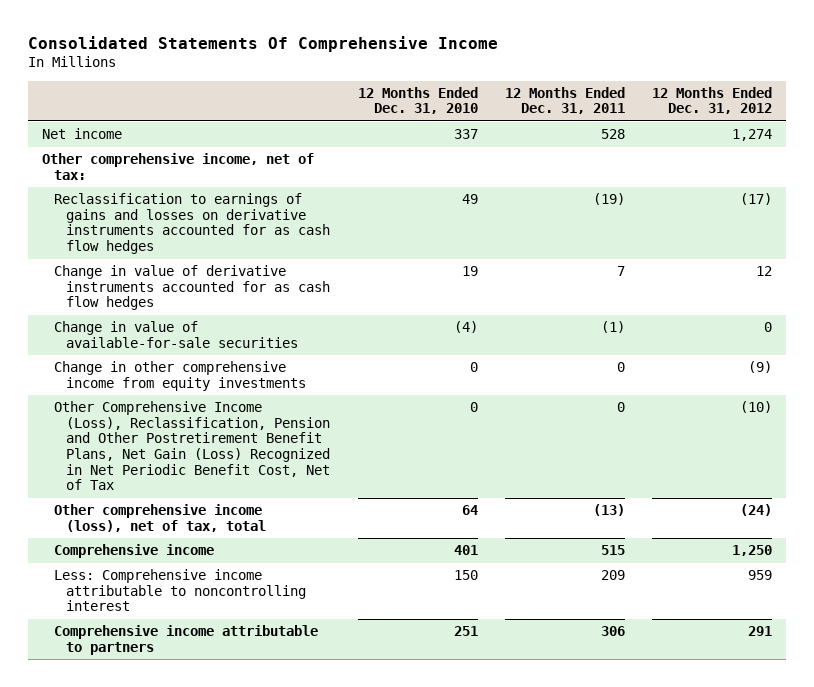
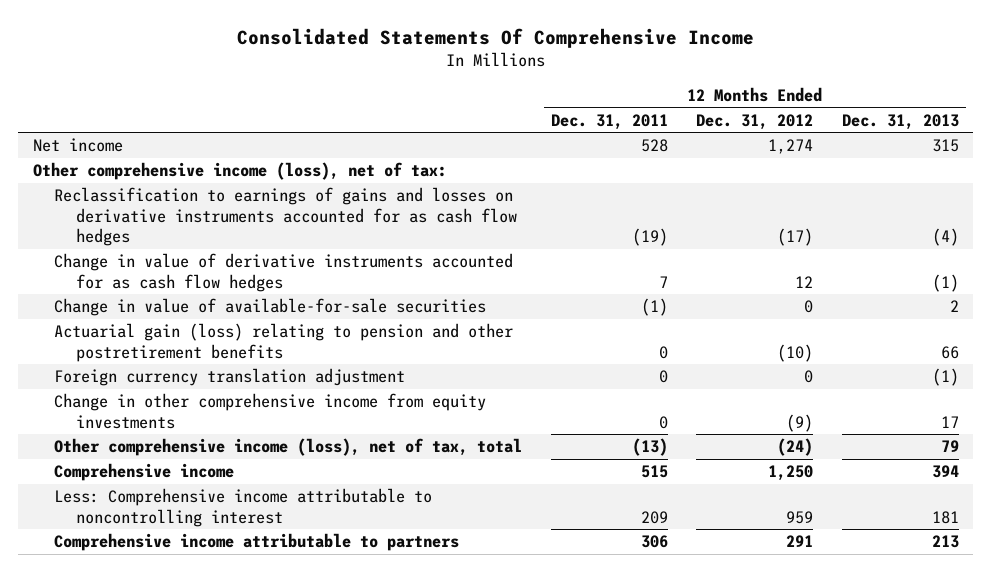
- | 12 Months Ended Dec. 31, 2010 | 12 Months Ended Dec. 31, 2011 | 12 Months Ended Dec. 31, 2012
+ | 12 Months Ended Dec. 31, 2011 | 12 Months Ended Dec. 31, 2012 | 12 Months Ended Dec. 31, 2013
- Other comprehensive income, net of tax:
+ Other comprehensive income (loss), net of tax:
+ Actuarial gain (loss) relating to pension and other postretirement benefits | 0 | (10) | 66
+ Foreign currency translation adjustment | 0 | 0 | (1)
- Other Comprehensive Income (Loss), Reclassification, Pension and Other Postretirement Benefit Plans, Net Gain (Loss) Recognized in Net Periodic Benefit Cost, Net of Tax | 0 | 0 | (10)

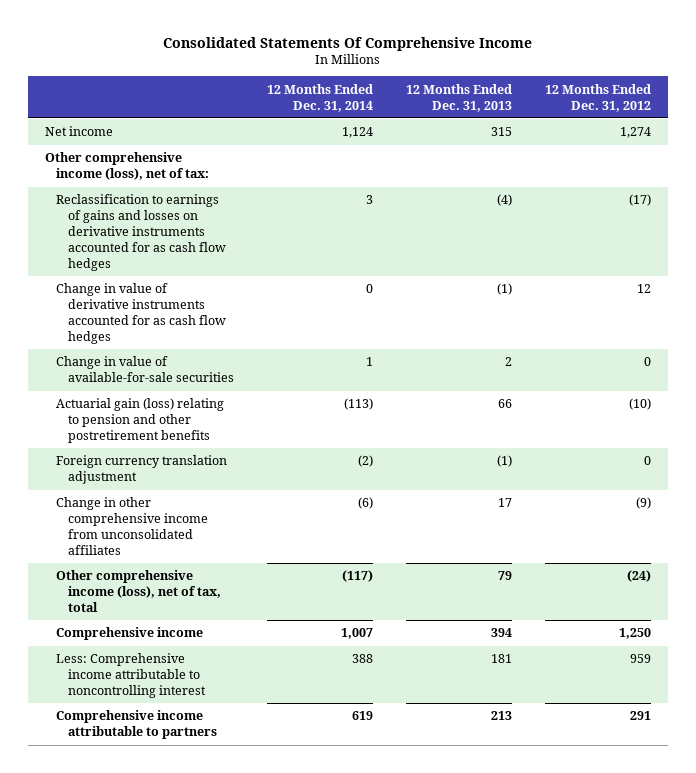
- | 12 Months Ended Dec. 31, 2011 | 12 Months Ended Dec. 31, 2012 | 12 Months Ended Dec. 31, 2013
+ | 12 Months Ended Dec. 31, 2014 | 12 Months Ended Dec. 31, 2013 | 12 Months Ended Dec. 31, 2012
- Change in other comprehensive income from equity investments | 0 | (9) | 17
+ Change in other comprehensive income from unconsolidated affiliates | (6) | 17 | (9)

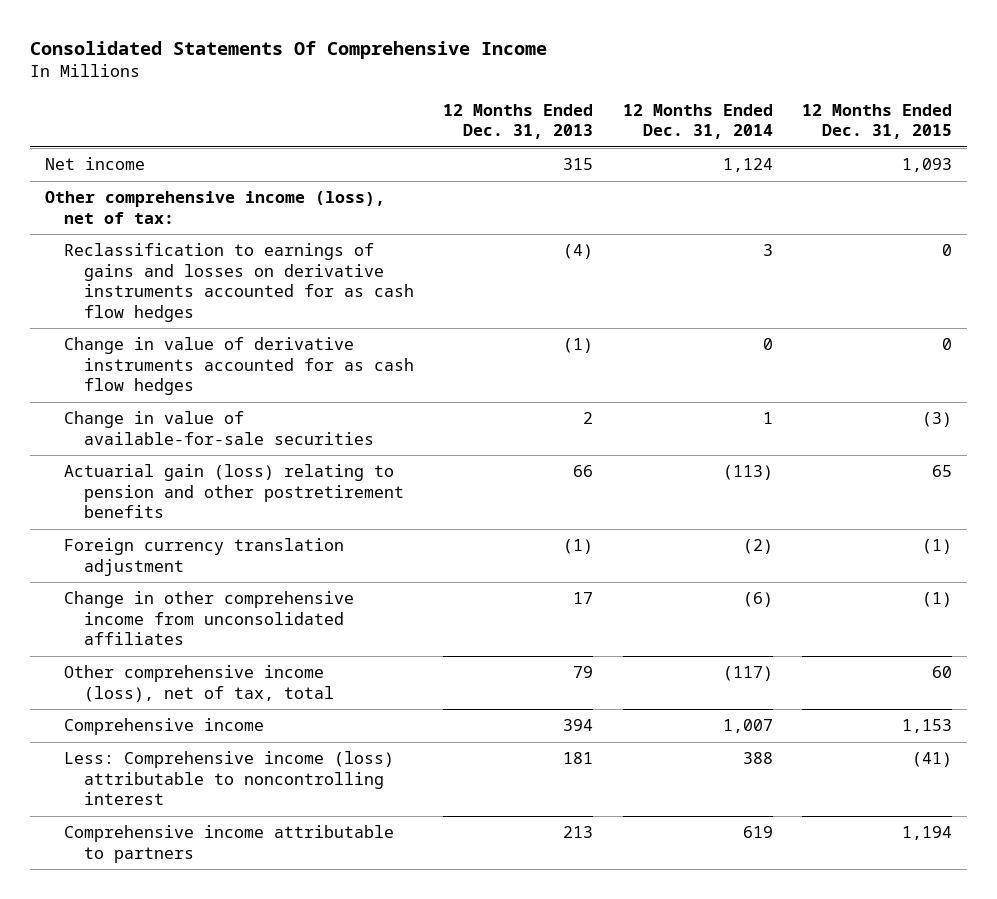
- | 12 Months Ended Dec. 31, 2014 | 12 Months Ended Dec. 31, 2013 | 12 Months Ended Dec. 31, 2012
+ | 12 Months Ended Dec. 31, 2013 | 12 Months Ended Dec. 31, 2014 | 12 Months Ended Dec. 31, 2015
- Less: Comprehensive income attributable to noncontrolling interest | 388 | 181 | 959
+ Less: Comprehensive income (loss) attributable to noncontrolling interest | 181 | 388 | (41)

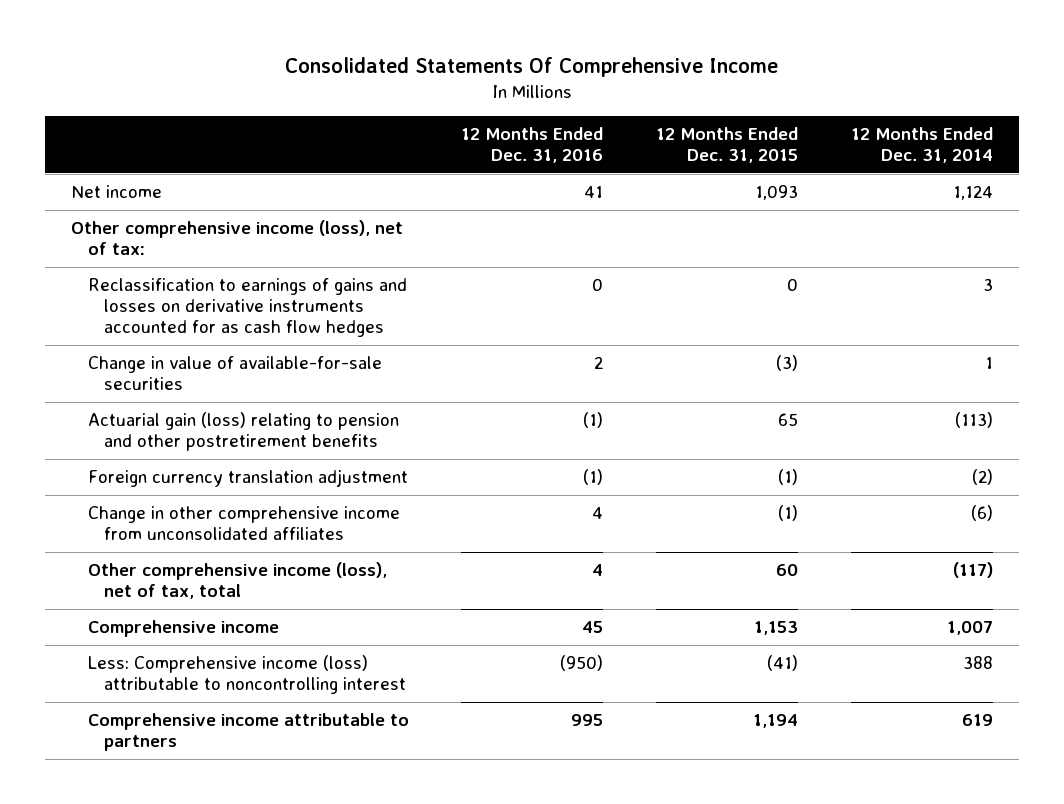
- | 12 Months Ended Dec. 31, 2013 | 12 Months Ended Dec. 31, 2014 | 12 Months Ended Dec. 31, 2015
+ | 12 Months Ended Dec. 31, 2016 | 12 Months Ended Dec. 31, 2015 | 12 Months Ended Dec. 31, 2014
- Change in value of derivative instruments accounted for as cash flow hedges | (1) | 0 | 0

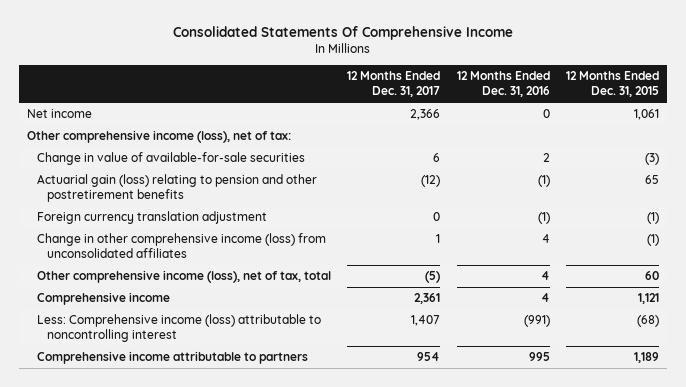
- | 12 Months Ended Dec. 31, 2016 | 12 Months Ended Dec. 31, 2015 | 12 Months Ended Dec. 31, 2014
+ | 12 Months Ended Dec. 31, 2017 | 12 Months Ended Dec. 31, 2016 | 12 Months Ended Dec. 31, 2015
- Net income | 41 | 1,093 | 1,124
+ Net income | 2,366 | 0 | 1,061
- Reclassification to earnings of gains and losses on derivative instruments accounted for as cash flow hedges | 0 | 0 | 3
- Change in other comprehensive income from unconsolidated affiliates | 4 | (1) | (6)
+ Change in other comprehensive income (loss) from unconsolidated affiliates | 1 | 4 | (1)
- Comprehensive income | 45 | 1,153 | 1,007
- Less: Comprehensive income (loss) attributable to noncontrolling interest | (950) | (41) | 388
- Comprehensive income attributable to partners | 995 | 1,194 | 619
+ Comprehensive income | 2,361 | 4 | 1,121
+ Less: Comprehensive income (loss) attributable to noncontrolling interest | 1,407 | (991) | (68)
+ Comprehensive income attributable to partners | 954 | 995 | 1,189

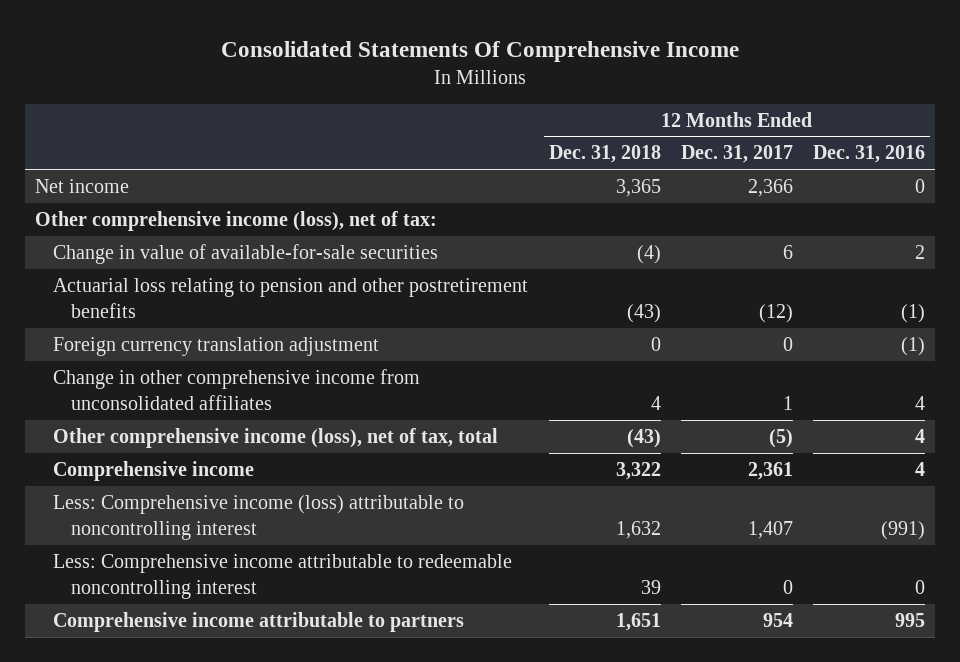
- | 12 Months Ended Dec. 31, 2017 | 12 Months Ended Dec. 31, 2016 | 12 Months Ended Dec. 31, 2015
+ | 12 Months Ended Dec. 31, 2018 | 12 Months Ended Dec. 31, 2017 | 12 Months Ended Dec. 31, 2016
- Actuarial gain (loss) relating to pension and other postretirement benefits | (12) | (1) | 65
+ Actuarial loss relating to pension and other postretirement benefits | (43) | (12) | (1)
- Change in other comprehensive income (loss) from unconsolidated affiliates | 1 | 4 | (1)
+ Change in other comprehensive income from unconsolidated affiliates | 4 | 1 | 4
+ Less: Comprehensive income attributable to redeemable noncontrolling interest | 39 | 0 | 0

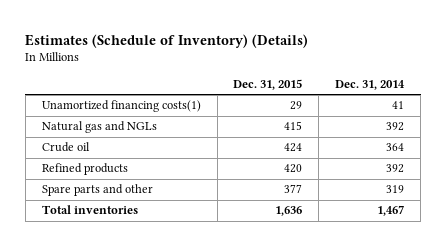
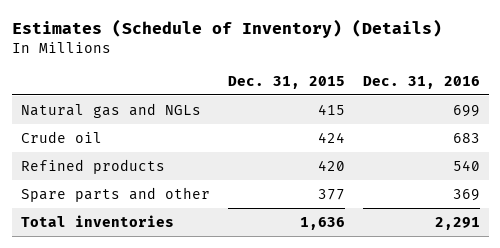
- | Dec. 31, 2015 | Dec. 31, 2014
+ | Dec. 31, 2015 | Dec. 31, 2016
- Unamortized financing costs(1) | 29 | 41

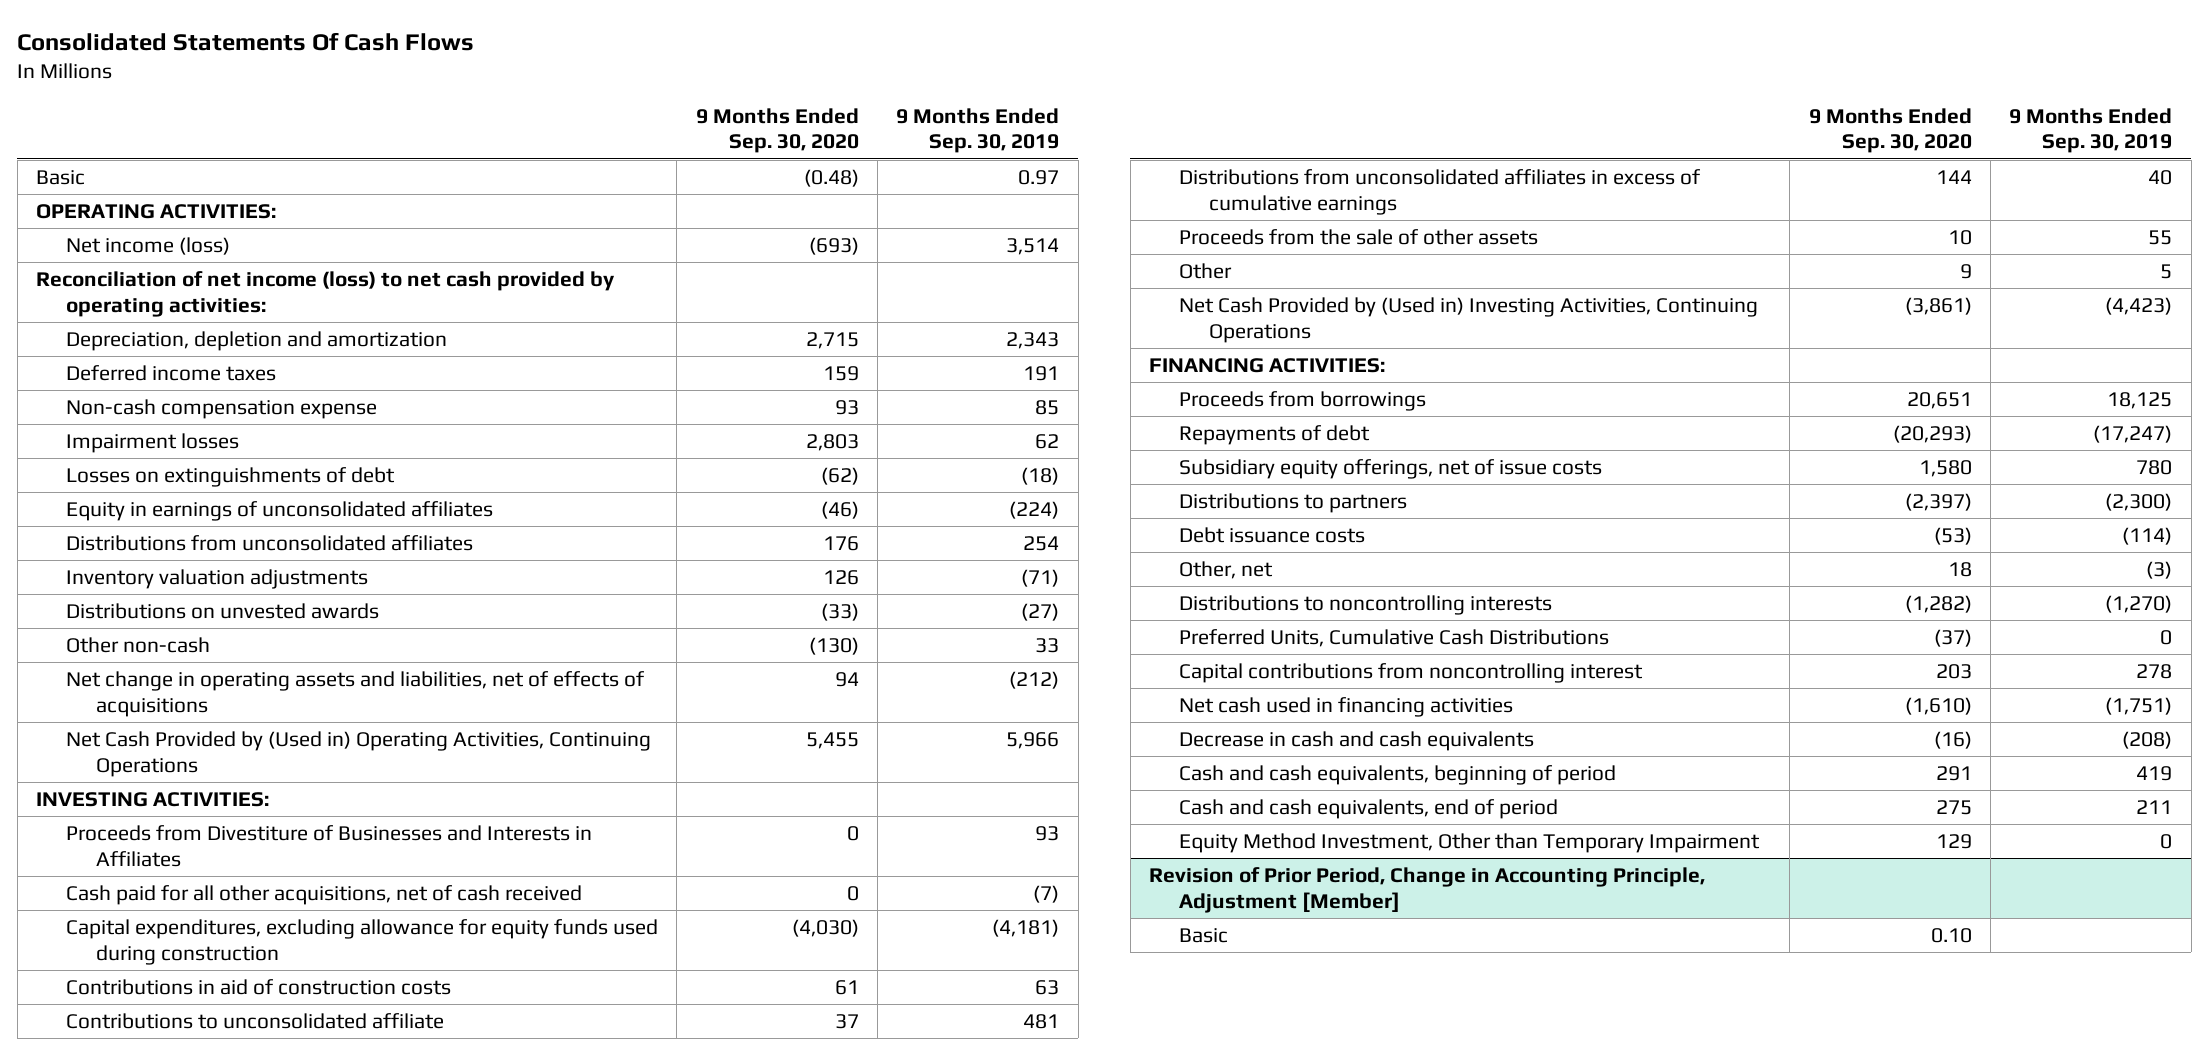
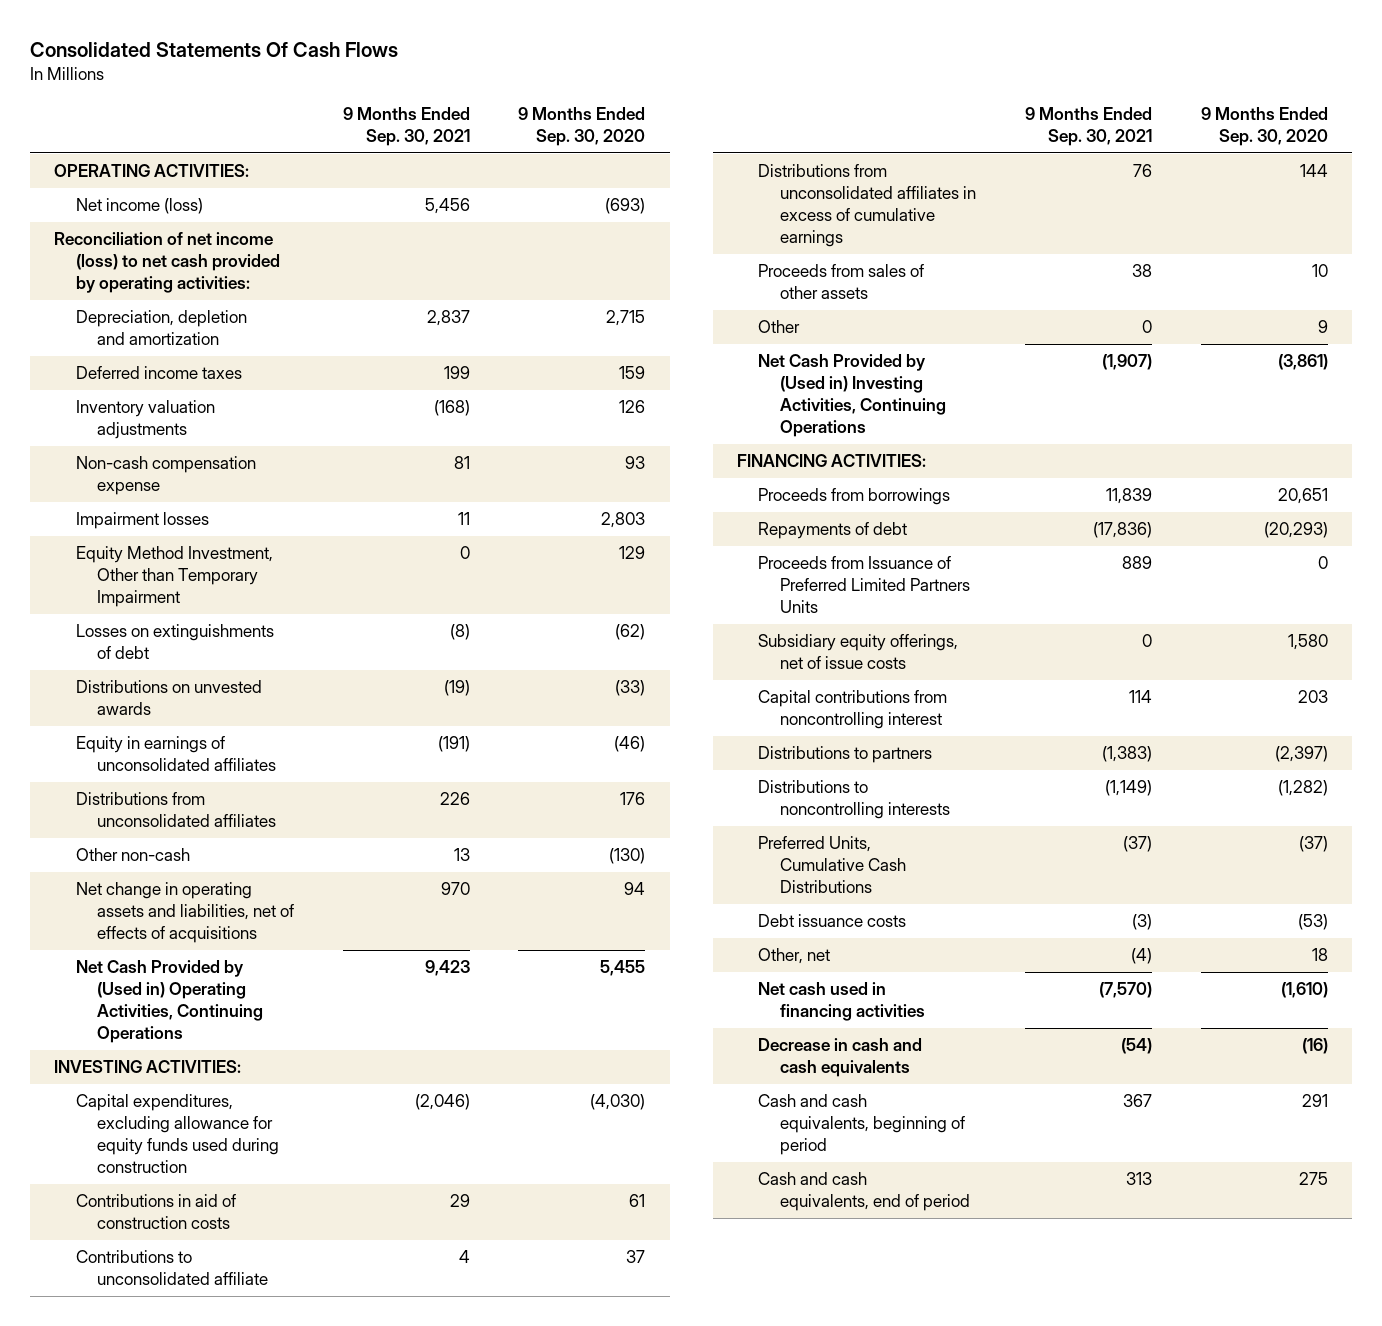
- | 9 Months Ended Sep. 30, 2020 | 9 Months Ended Sep. 30, 2019
+ | 9 Months Ended Sep. 30, 2021 | 9 Months Ended Sep. 30, 2020
- Basic | (0.48) | 0.97
moved up: Inventory valuation adjustments | (168) | 126
moved up: Equity Method Investment, Other than Temporary Impairment | 0 | 129
moved up: Distributions on unvested awards | (19) | (33)
- Proceeds from Divestiture of Businesses and Interests in Affiliates | 0 | 93
- Cash paid for all other acquisitions, net of cash received | 0 | (7)
- Proceeds from the sale of other assets | 10 | 55
+ Proceeds from sales of other assets | 38 | 10
+ Proceeds from Issuance of Preferred Limited Partners Units | 889 | 0
moved up: Capital contributions from noncontrolling interest | 114 | 203
moved down: Debt issuance costs | (3) | (53)
moved down: Other, net | (4) | 18
- Revision of Prior Period, Change in Accounting Principle, Adjustment [Member]
- Basic | 0.10 |

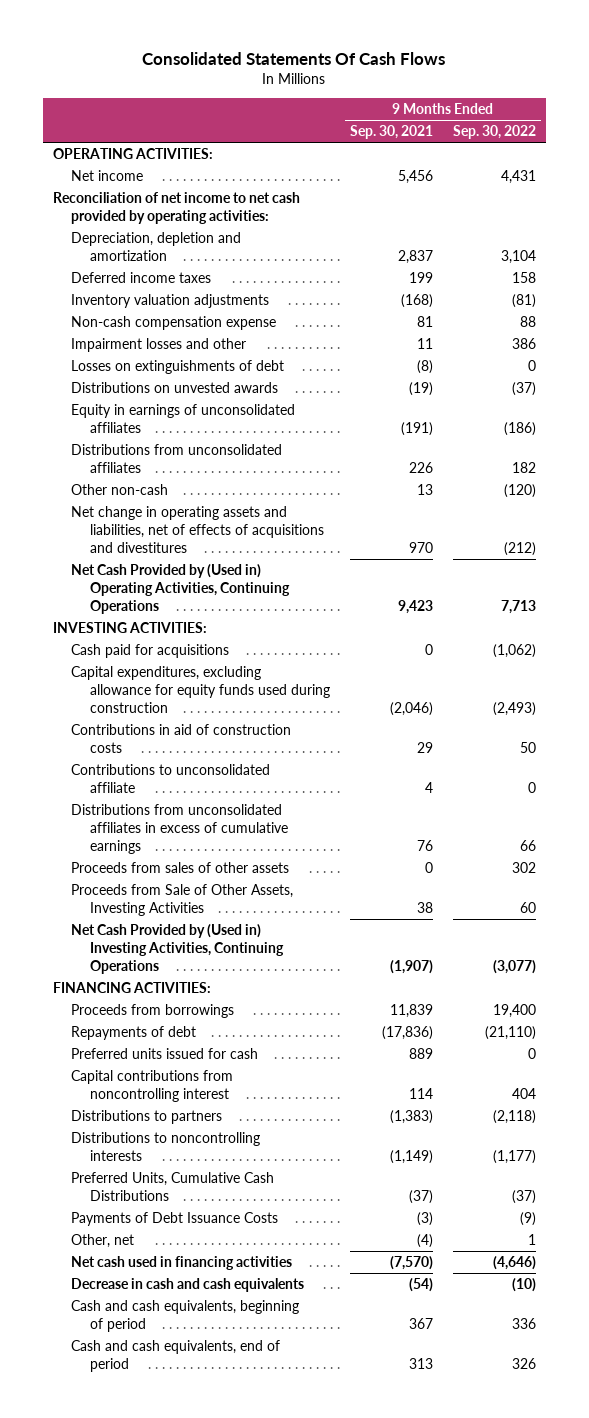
- | 9 Months Ended Sep. 30, 2021 | 9 Months Ended Sep. 30, 2020
+ | 9 Months Ended Sep. 30, 2021 | 9 Months Ended Sep. 30, 2022
- Net income (loss) | 5,456 | (693)
- Reconciliation of net income (loss) to net cash provided by operating activities:
+ Net income | 5,456 | 4,431
+ Reconciliation of net income to net cash provided by operating activities:
- Impairment losses | 11 | 2,803
- Equity Method Investment, Other than Temporary Impairment | 0 | 129
+ Impairment losses and other | 11 | 386
- Net change in operating assets and liabilities, net of effects of acquisitions | 970 | 94
+ Net change in operating assets and liabilities, net of effects of acquisitions and divestitures | 970 | (212)
+ Cash paid for acquisitions | 0 | (1,062)
- Proceeds from sales of other assets | 38 | 10
- Other | 0 | 9
+ Proceeds from sales of other assets | 0 | 302
+ Proceeds from Sale of Other Assets, Investing Activities | 38 | 60
- Proceeds from Issuance of Preferred Limited Partners Units | 889 | 0
- Subsidiary equity offerings, net of issue costs | 0 | 1,580
+ Preferred units issued for cash | 889 | 0
- Debt issuance costs | (3) | (53)
+ Payments of Debt Issuance Costs | (3) | (9)

